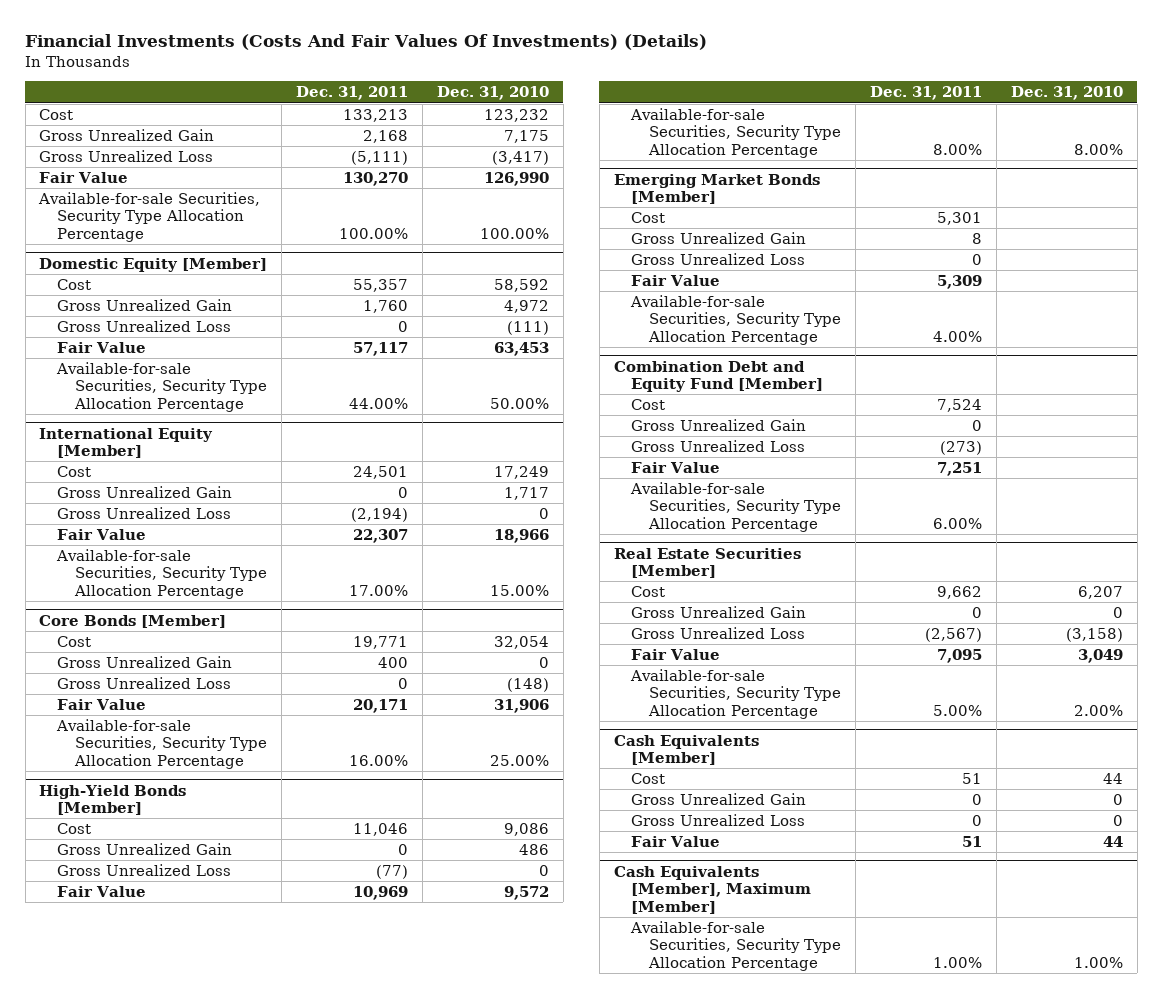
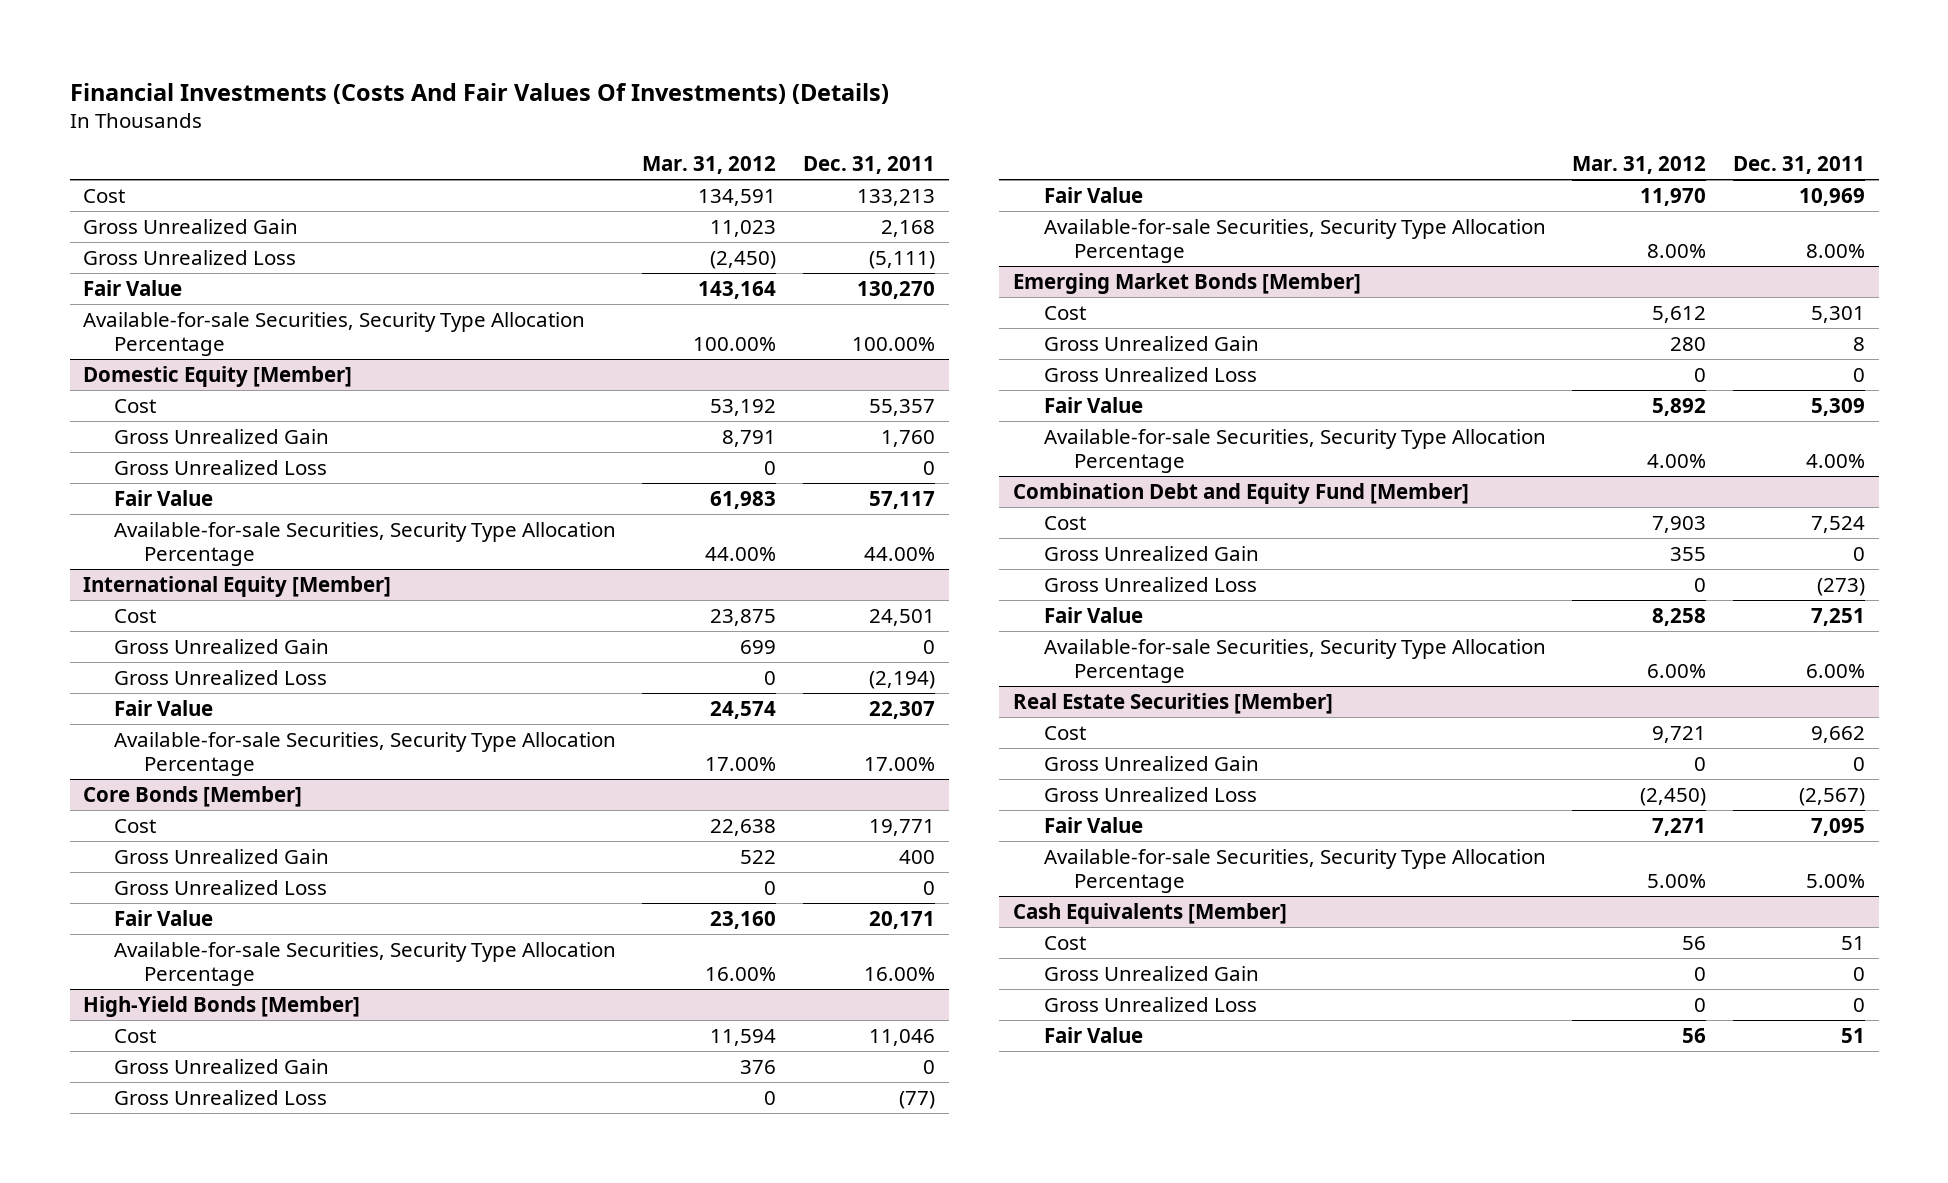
- | Dec. 31, 2011 | Dec. 31, 2010
+ | Mar. 31, 2012 | Dec. 31, 2011
- Cash Equivalents [Member], Maximum [Member]
- Available-for-sale Securities, Security Type Allocation Percentage | 1.00% | 1.00%

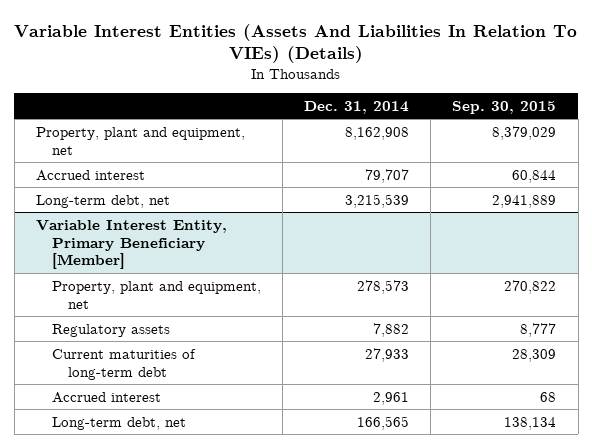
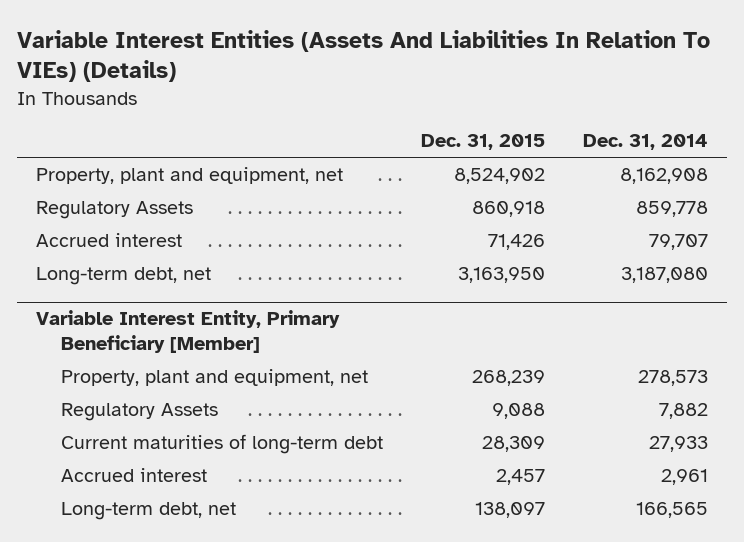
- | Dec. 31, 2014 | Sep. 30, 2015
+ | Dec. 31, 2015 | Dec. 31, 2014
+ Regulatory Assets | 860,918 | 859,778
- Long-term debt, net | 3,215,539 | 2,941,889
+ Long-term debt, net | 3,163,950 | 3,187,080
@ Variable Interest Entity, Primary Beneficiary [Member]
- Regulatory assets | 7,882 | 8,777
+ Regulatory Assets | 9,088 | 7,882

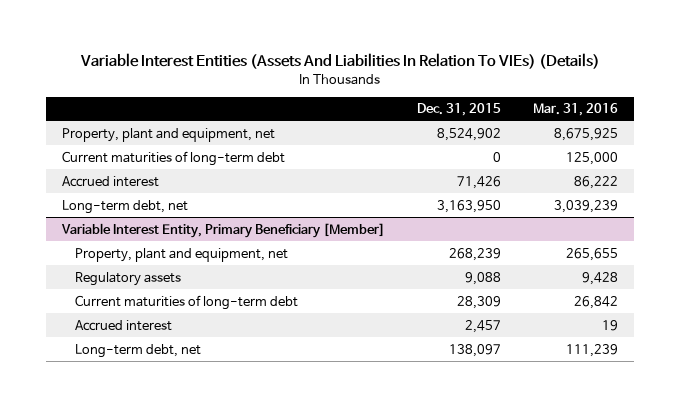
- | Dec. 31, 2015 | Dec. 31, 2014
+ | Dec. 31, 2015 | Mar. 31, 2016
- Regulatory Assets | 860,918 | 859,778
+ Current maturities of long-term debt | 0 | 125,000
@ Variable Interest Entity, Primary Beneficiary [Member]
- Regulatory Assets | 9,088 | 7,882
+ Regulatory assets | 9,088 | 9,428

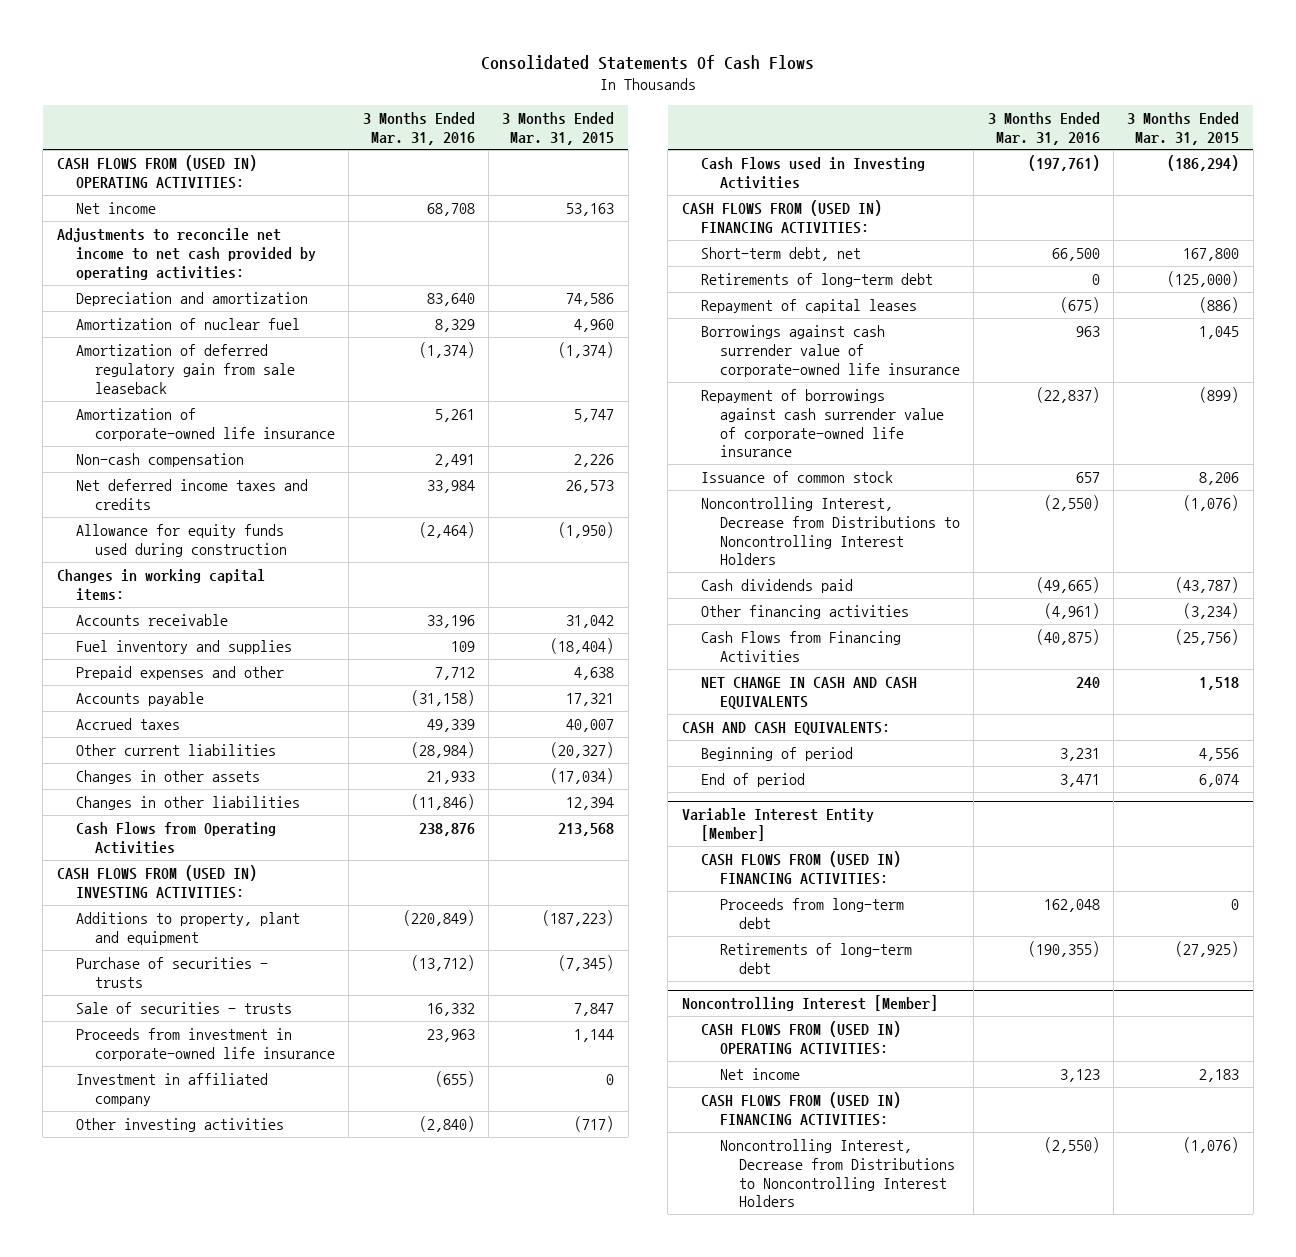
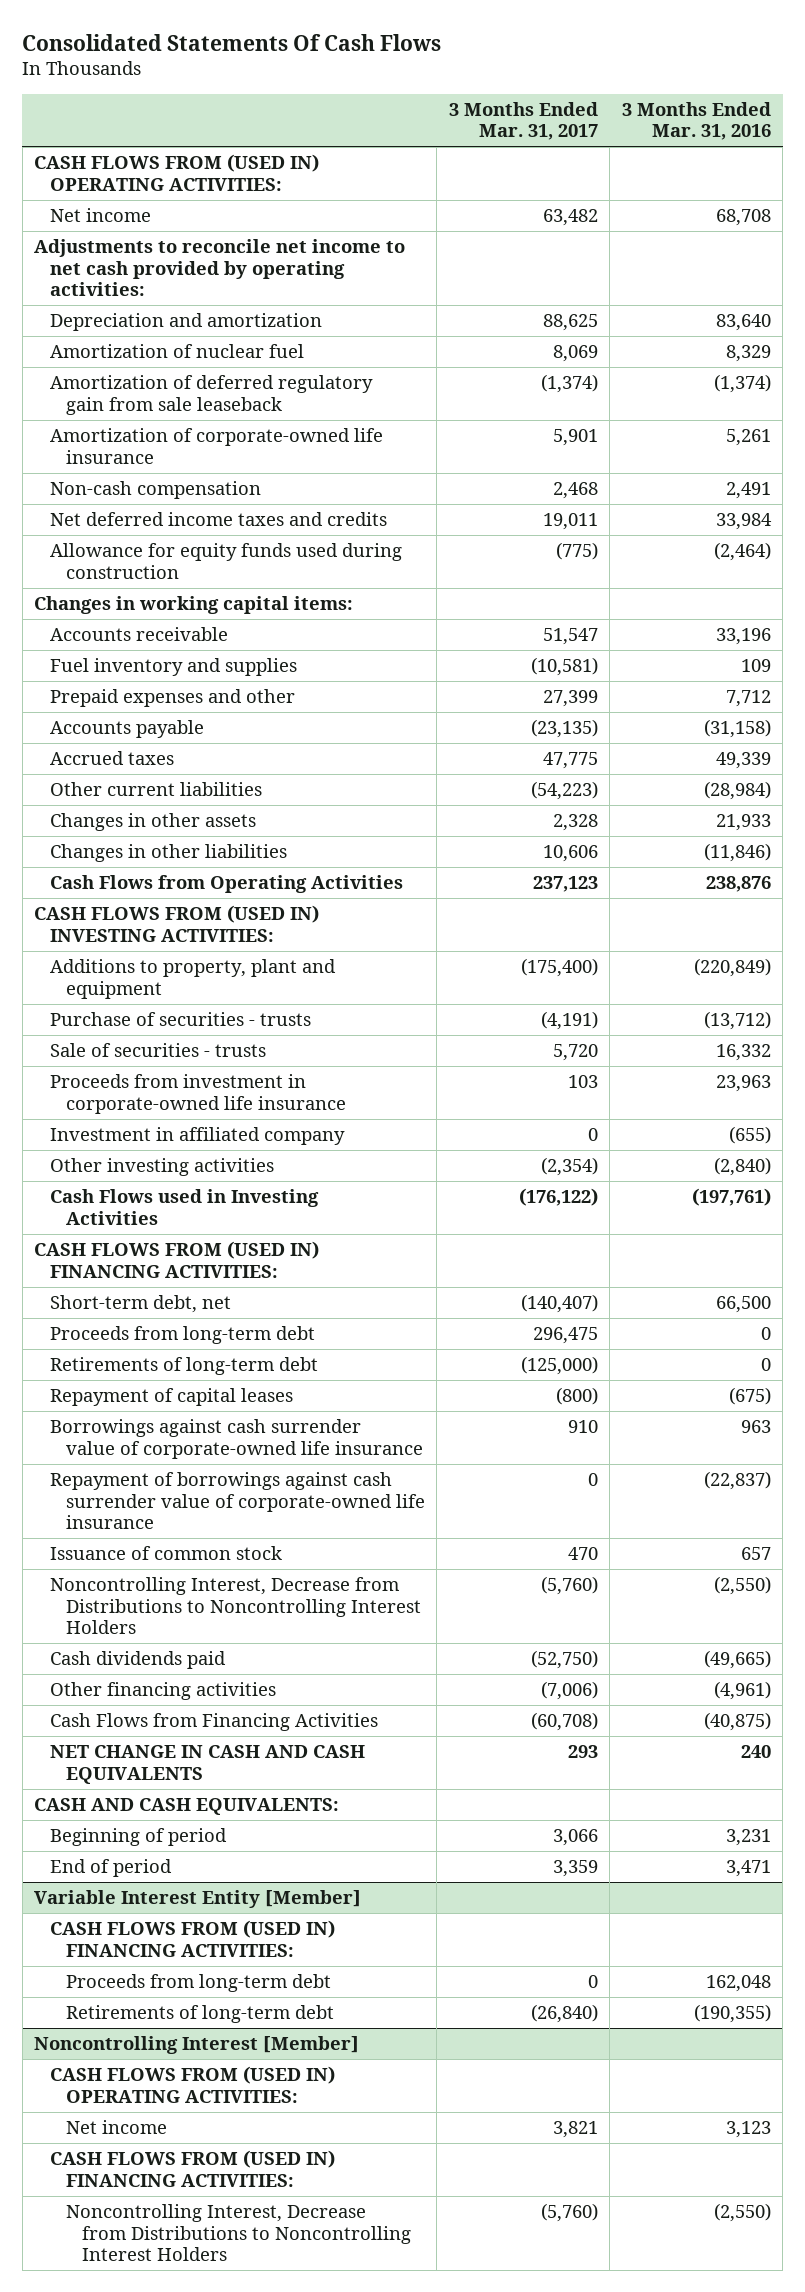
- | 3 Months Ended Mar. 31, 2016 | 3 Months Ended Mar. 31, 2015
+ | 3 Months Ended Mar. 31, 2017 | 3 Months Ended Mar. 31, 2016
+ Proceeds from long-term debt | 296,475 | 0

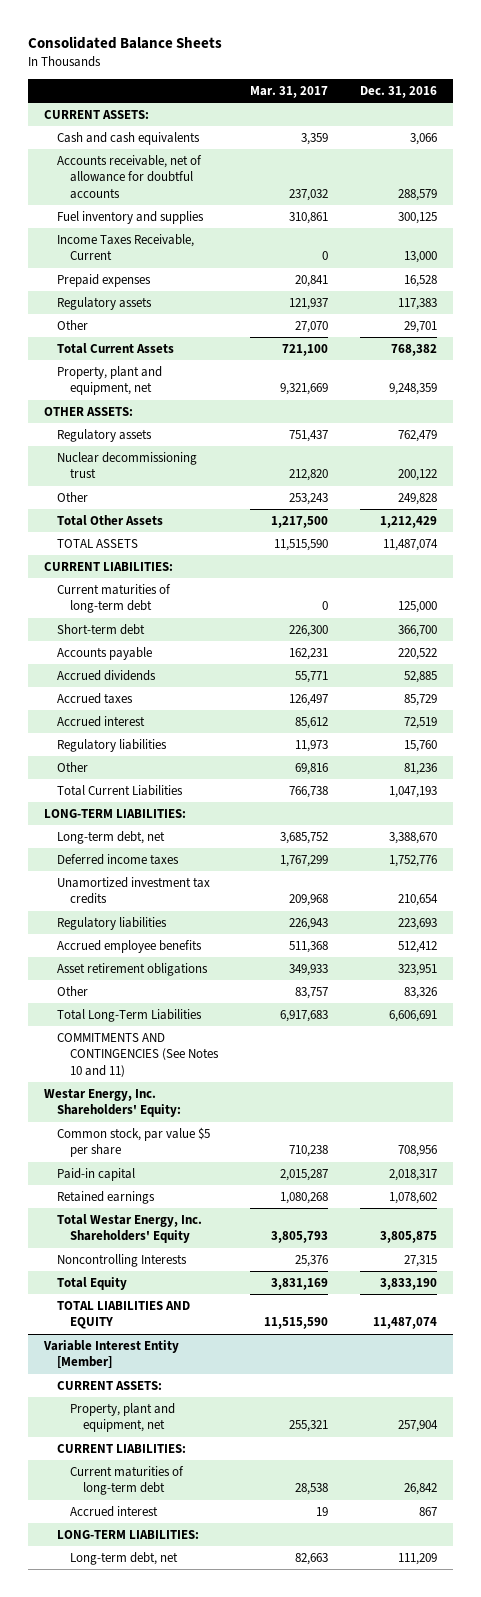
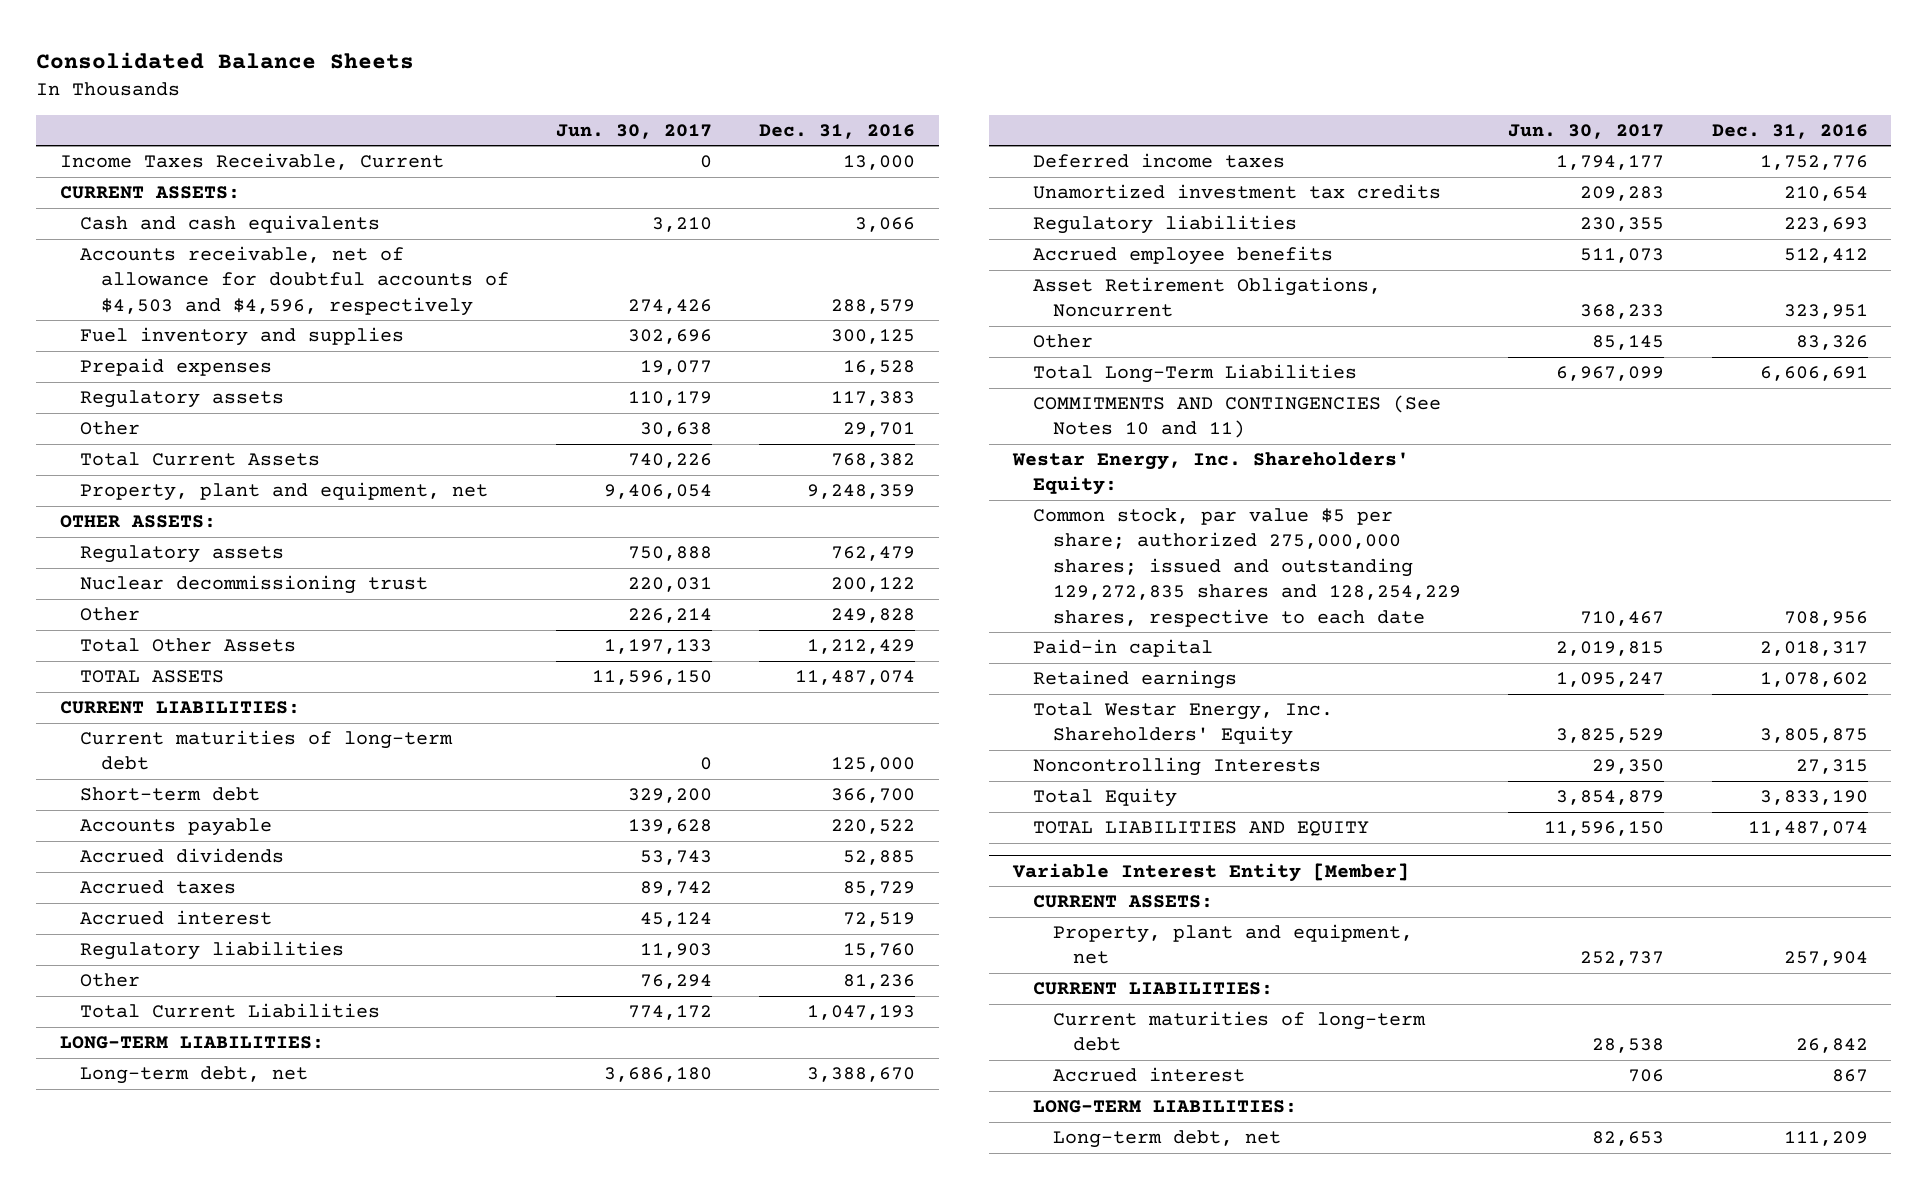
- | Mar. 31, 2017 | Dec. 31, 2016
+ | Jun. 30, 2017 | Dec. 31, 2016
moved up: Income Taxes Receivable, Current | 0 | 13,000
- Accounts receivable, net of allowance for doubtful accounts | 237,032 | 288,579
+ Accounts receivable, net of allowance for doubtful accounts of $4,503 and $4,596, respectively | 274,426 | 288,579
- Asset retirement obligations | 349,933 | 323,951
+ Asset Retirement Obligations, Noncurrent | 368,233 | 323,951
- Common stock, par value $5 per share | 710,238 | 708,956
+ Common stock, par value $5 per share; authorized 275,000,000 shares; issued and outstanding 129,272,835 shares and 128,254,229 shares, respective to each date | 710,467 | 708,956

